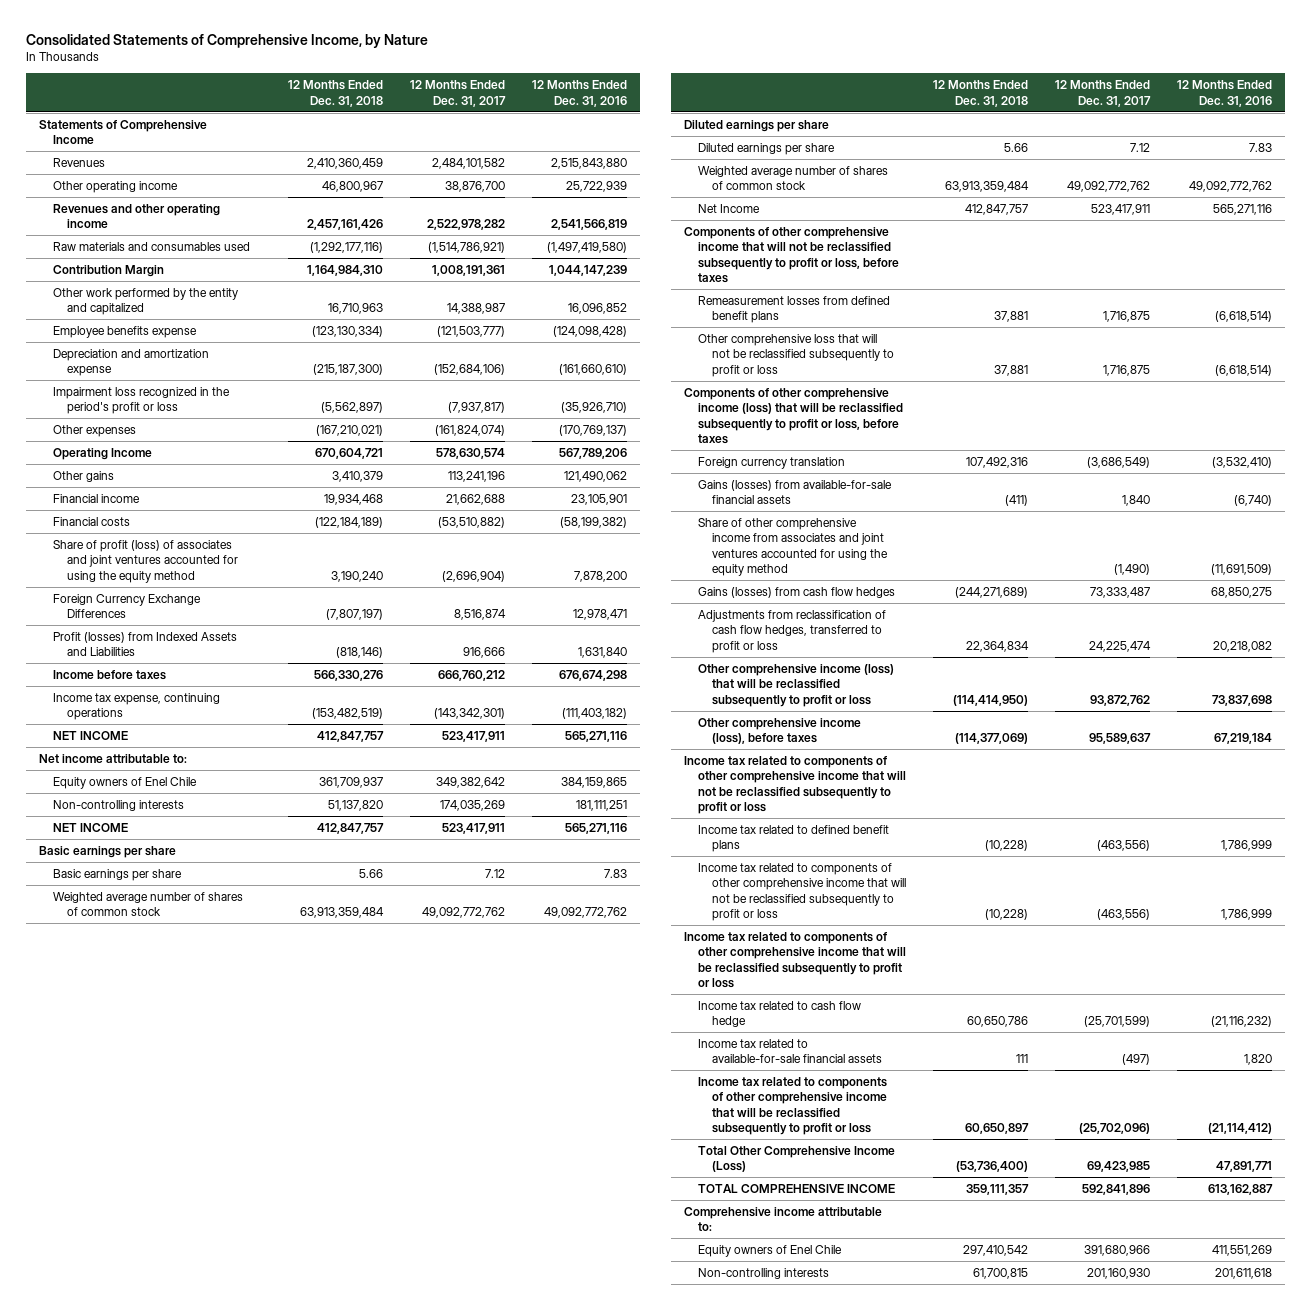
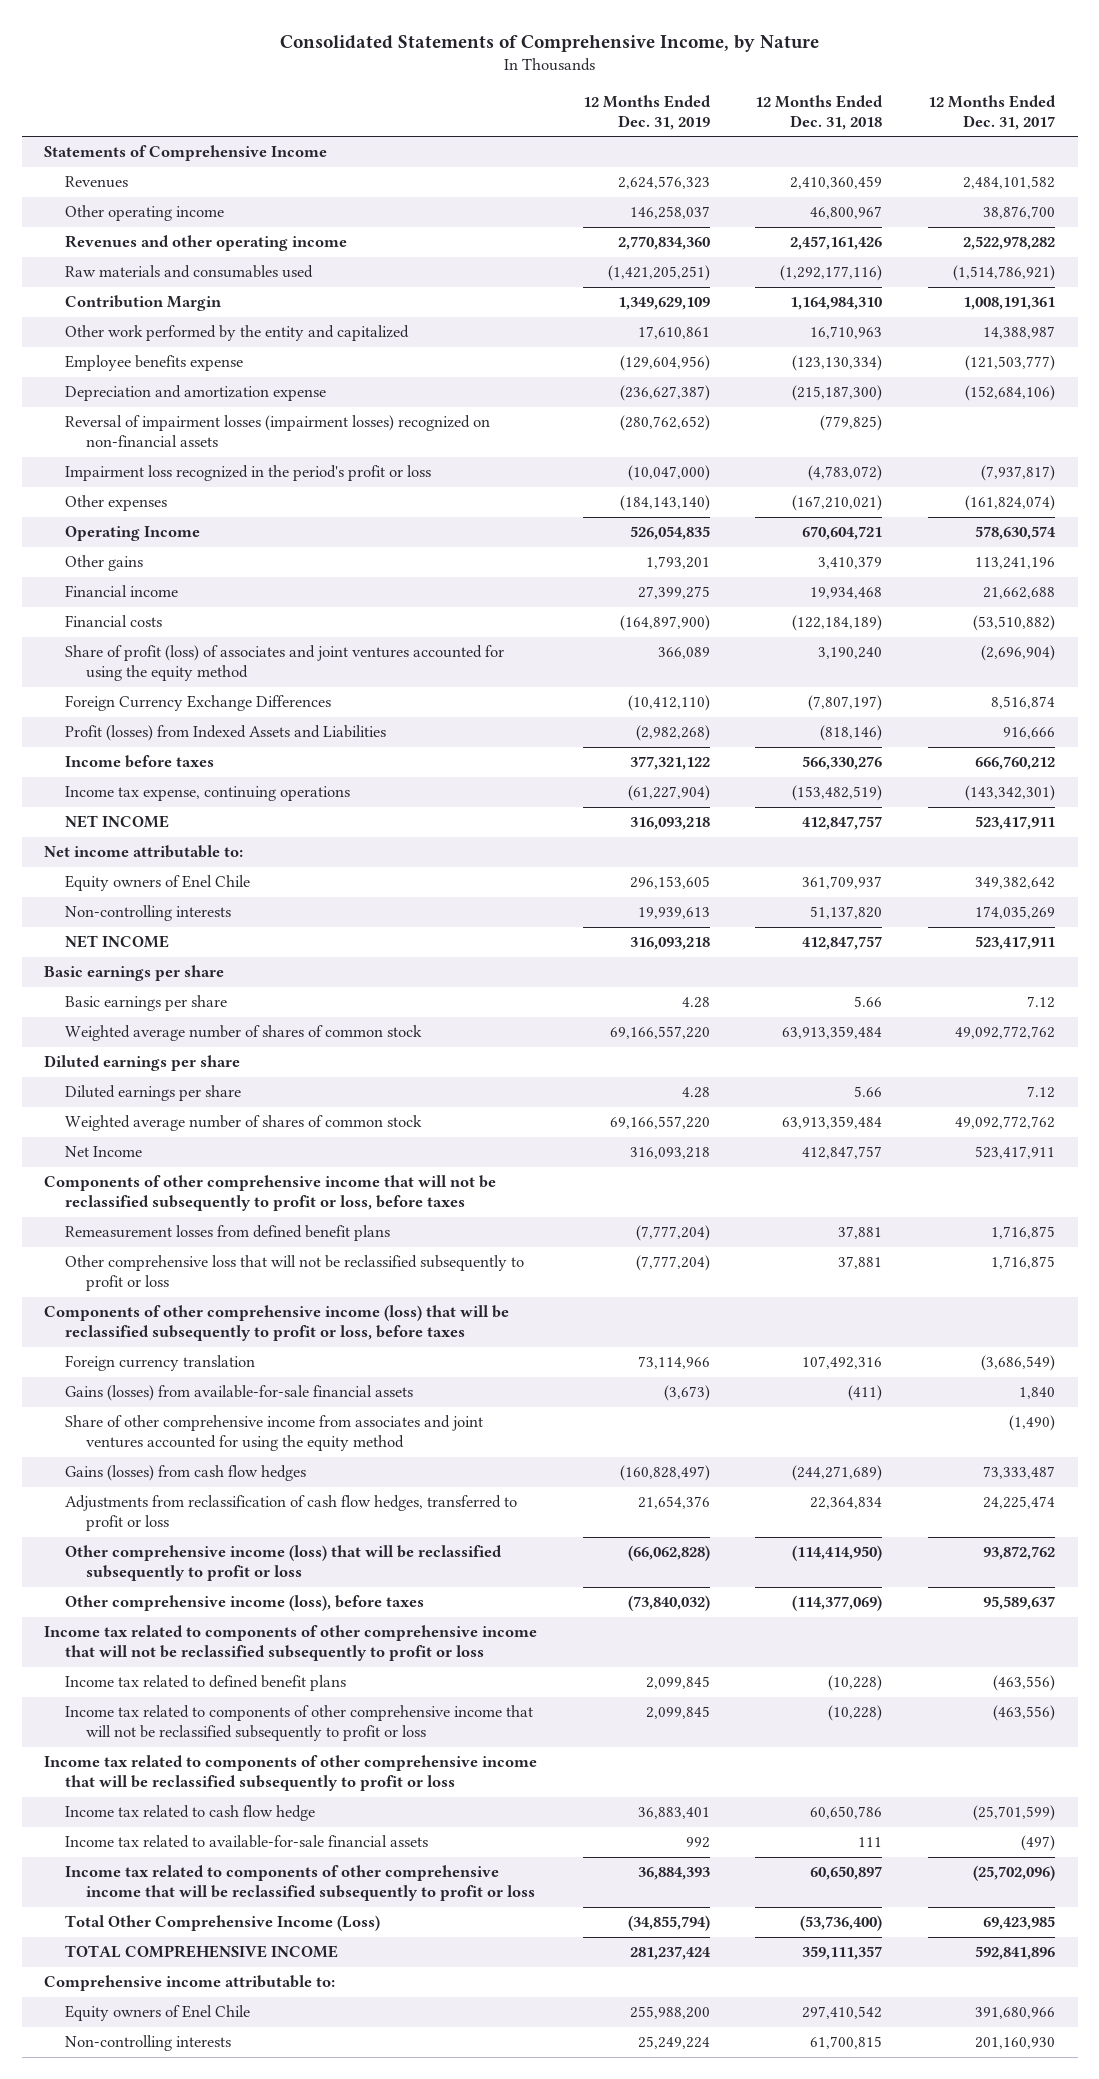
- | 12 Months Ended Dec. 31, 2018 | 12 Months Ended Dec. 31, 2017 | 12 Months Ended Dec. 31, 2016
+ | 12 Months Ended Dec. 31, 2019 | 12 Months Ended Dec. 31, 2018 | 12 Months Ended Dec. 31, 2017
- Impairment loss recognized in the period's profit or loss | (5,562,897) | (7,937,817) | (35,926,710)
+ Reversal of impairment losses (impairment losses) recognized on non-financial assets | (280,762,652) | (779,825) |
+ Impairment loss recognized in the period's profit or loss | (10,047,000) | (4,783,072) | (7,937,817)

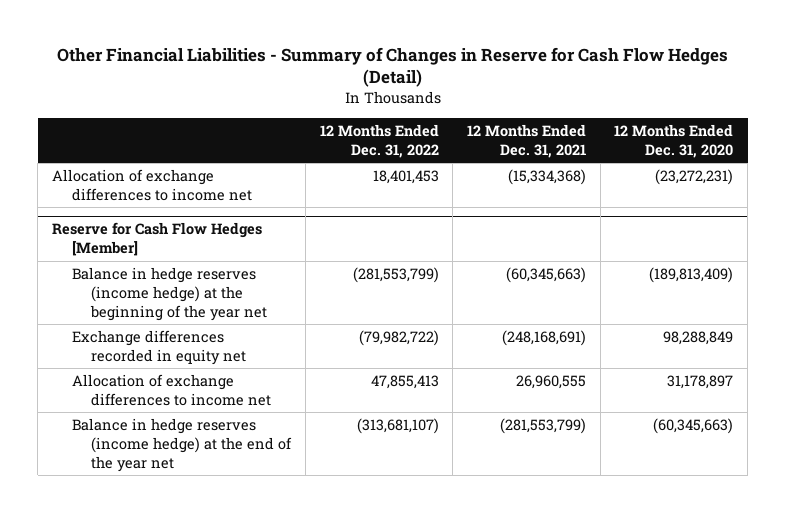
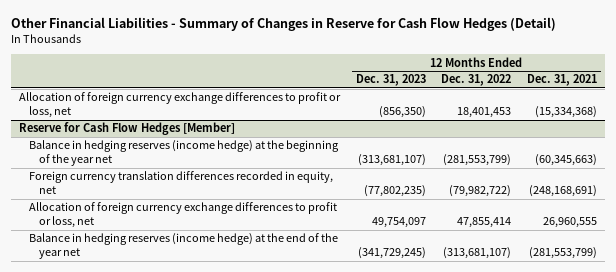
- | 12 Months Ended Dec. 31, 2022 | 12 Months Ended Dec. 31, 2021 | 12 Months Ended Dec. 31, 2020
+ | 12 Months Ended Dec. 31, 2023 | 12 Months Ended Dec. 31, 2022 | 12 Months Ended Dec. 31, 2021
- Allocation of exchange differences to income net | 18,401,453 | (15,334,368) | (23,272,231)
+ Allocation of foreign currency exchange differences to profit or loss, net | (856,350) | 18,401,453 | (15,334,368)
@ Reserve for Cash Flow Hedges [Member]
- Balance in hedge reserves (income hedge) at the beginning of the year net | (281,553,799) | (60,345,663) | (189,813,409)
- Exchange differences recorded in equity net | (79,982,722) | (248,168,691) | 98,288,849
- Allocation of exchange differences to income net | 47,855,413 | 26,960,555 | 31,178,897
- Balance in hedge reserves (income hedge) at the end of the year net | (313,681,107) | (281,553,799) | (60,345,663)
+ Balance in hedging reserves (income hedge) at the beginning of the year net | (313,681,107) | (281,553,799) | (60,345,663)
+ Foreign currency translation differences recorded in equity, net | (77,802,235) | (79,982,722) | (248,168,691)
+ Allocation of foreign currency exchange differences to profit or loss, net | 49,754,097 | 47,855,414 | 26,960,555
+ Balance in hedging reserves (income hedge) at the end of the year net | (341,729,245) | (313,681,107) | (281,553,799)

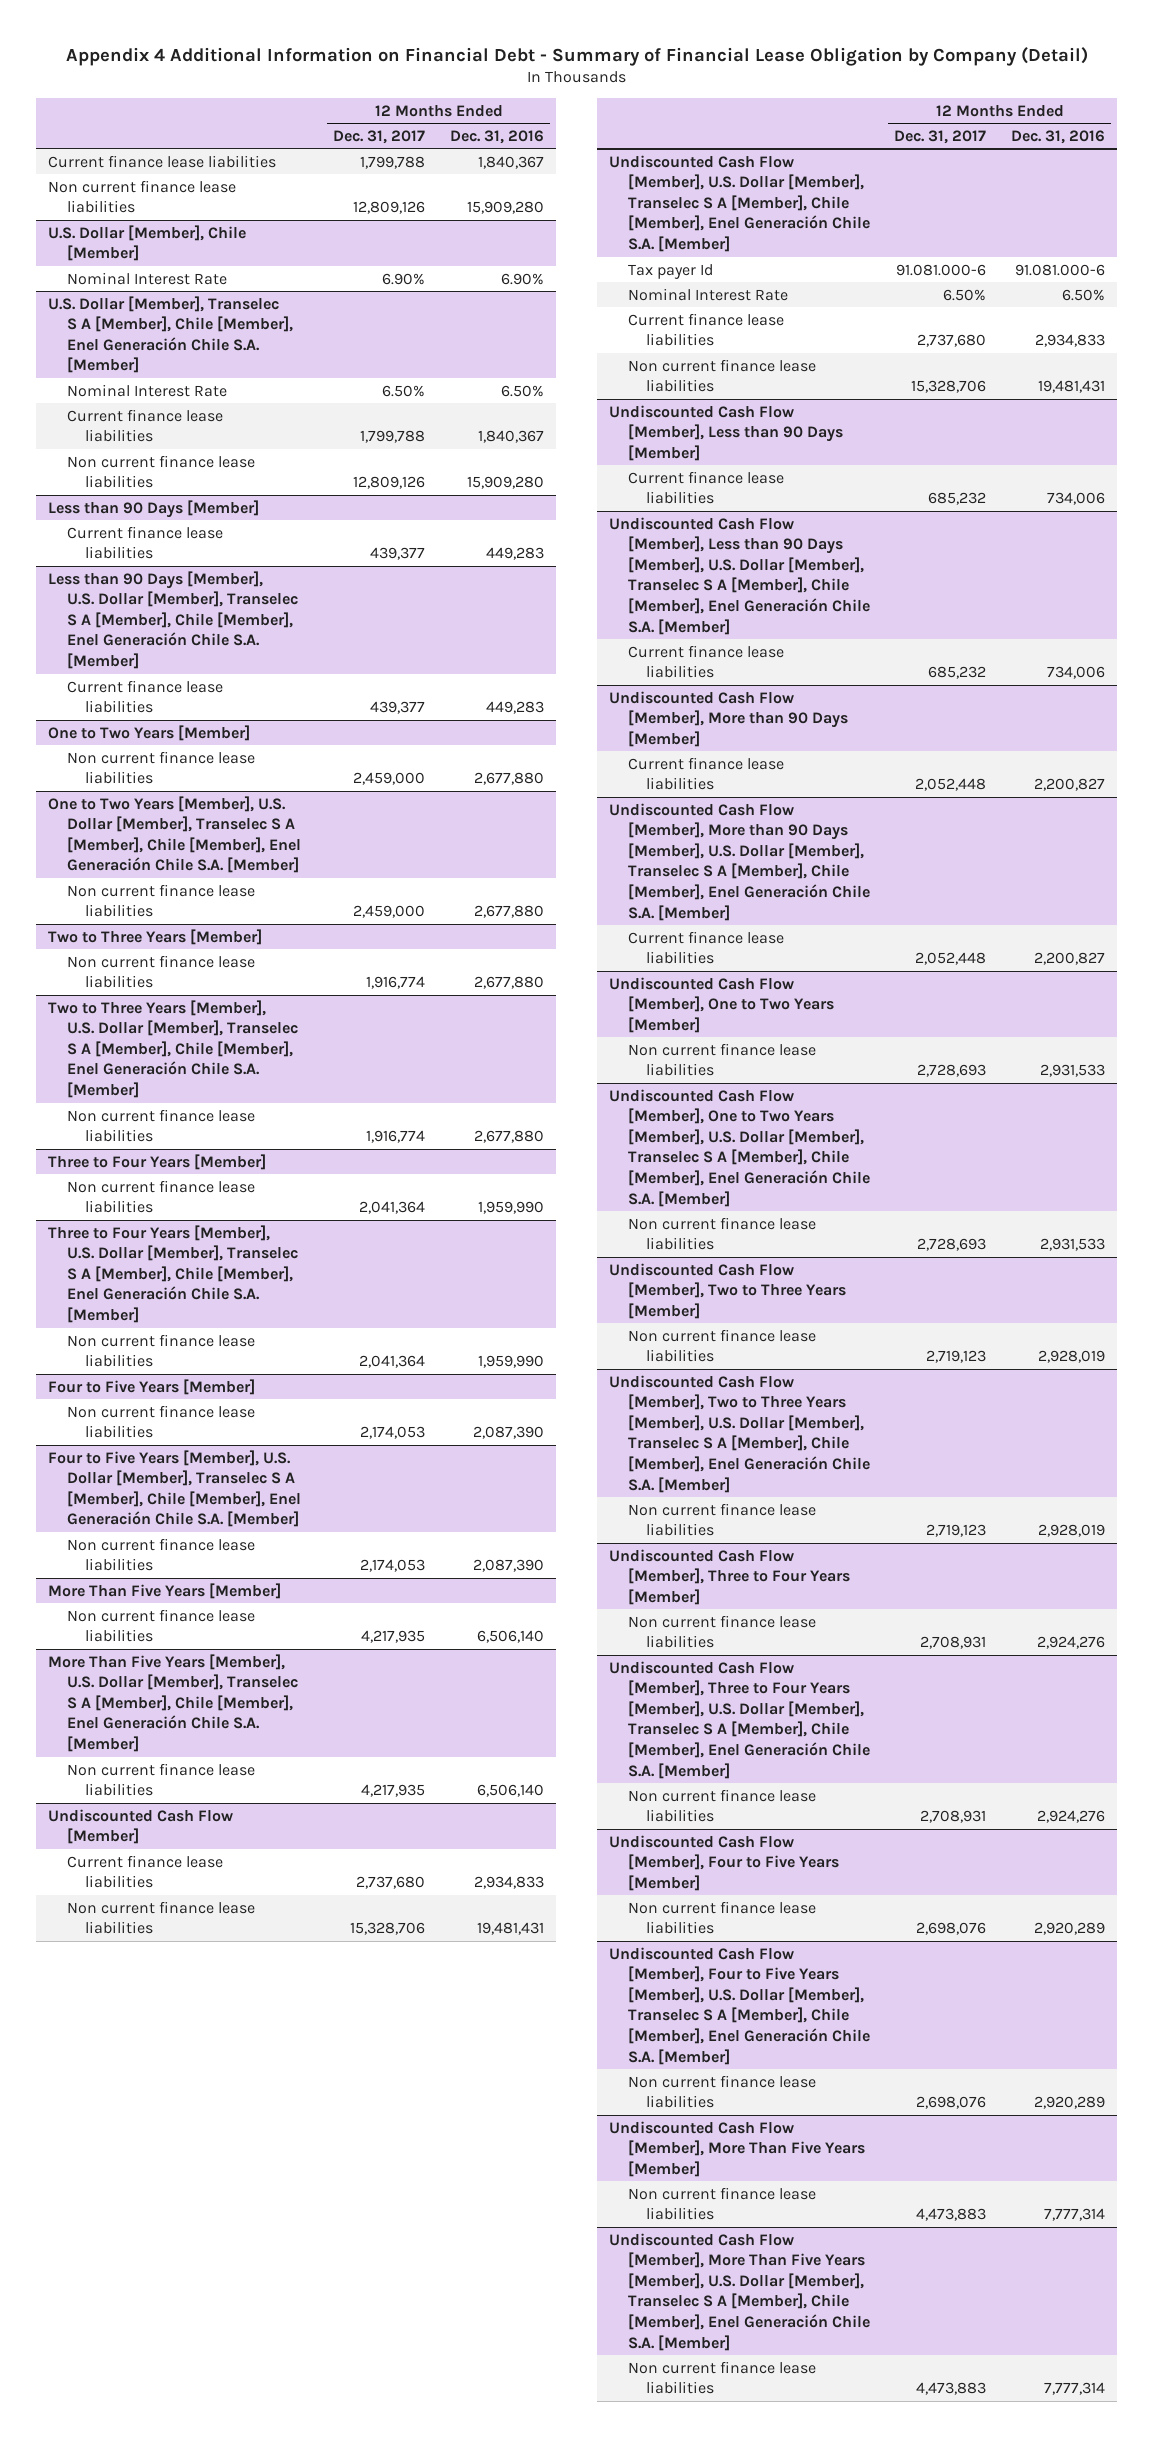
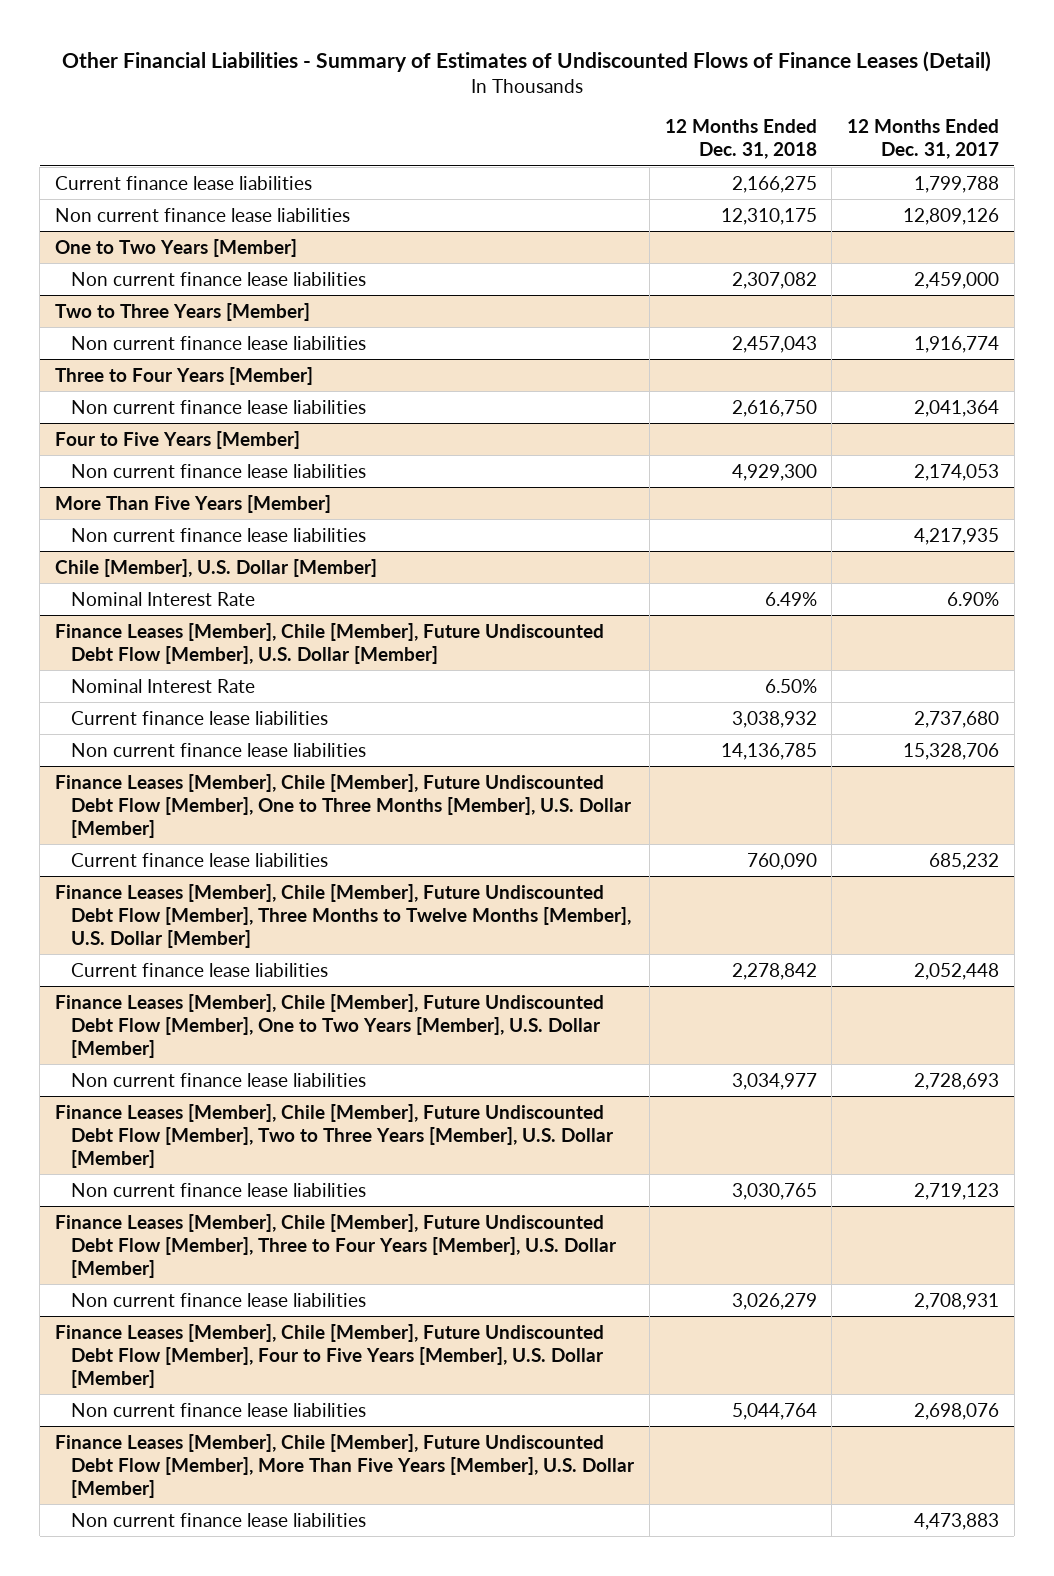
- Appendix 4 Additional Information on Financial Debt - Summary of Financial Lease Obligation by Company (Detail)
+ Other Financial Liabilities - Summary of Estimates of Undiscounted Flows of Finance Leases (Detail)
- | 12 Months Ended Dec. 31, 2017 | 12 Months Ended Dec. 31, 2016
+ | 12 Months Ended Dec. 31, 2018 | 12 Months Ended Dec. 31, 2017
- U.S. Dollar [Member], Chile [Member]
- Nominal Interest Rate | 6.90% | 6.90%
- U.S. Dollar [Member], Transelec S A [Member], Chile [Member], Enel Generación Chile S.A. [Member]
- Nominal Interest Rate | 6.50% | 6.50%
- Current finance lease liabilities | 1,799,788 | 1,840,367
- Non current finance lease liabilities | 12,809,126 | 15,909,280
- Less than 90 Days [Member]
- Current finance lease liabilities | 439,377 | 449,283
- Less than 90 Days [Member], U.S. Dollar [Member], Transelec S A [Member], Chile [Member], Enel Generación Chile S.A. [Member]
- Current finance lease liabilities | 439,377 | 449,283
- One to Two Years [Member], U.S. Dollar [Member], Transelec S A [Member], Chile [Member], Enel Generación Chile S.A. [Member]
- Non current finance lease liabilities | 2,459,000 | 2,677,880
- Two to Three Years [Member], U.S. Dollar [Member], Transelec S A [Member], Chile [Member], Enel Generación Chile S.A. [Member]
- Non current finance lease liabilities | 1,916,774 | 2,677,880
- Three to Four Years [Member], U.S. Dollar [Member], Transelec S A [Member], Chile [Member], Enel Generación Chile S.A. [Member]
- Non current finance lease liabilities | 2,041,364 | 1,959,990
- Four to Five Years [Member], U.S. Dollar [Member], Transelec S A [Member], Chile [Member], Enel Generación Chile S.A. [Member]
- Non current finance lease liabilities | 2,174,053 | 2,087,390
- More Than Five Years [Member], U.S. Dollar [Member], Transelec S A [Member], Chile [Member], Enel Generación Chile S.A. [Member]
- Non current finance lease liabilities | 4,217,935 | 6,506,140
- Undiscounted Cash Flow [Member]
- Current finance lease liabilities | 2,737,680 | 2,934,833
- Non current finance lease liabilities | 15,328,706 | 19,481,431
- Undiscounted Cash Flow [Member], U.S. Dollar [Member], Transelec S A [Member], Chile [Member], Enel Generación Chile S.A. [Member]
- Tax payer Id | 91.081.000-6 | 91.081.000-6
- Nominal Interest Rate | 6.50% | 6.50%
+ Chile [Member], U.S. Dollar [Member]
+ Nominal Interest Rate | 6.49% | 6.90%
+ Finance Leases [Member], Chile [Member], Future Undiscounted Debt Flow [Member], U.S. Dollar [Member]
+ Nominal Interest Rate | 6.50% |
- Undiscounted Cash Flow [Member], Less than 90 Days [Member]
- Current finance lease liabilities | 685,232 | 734,006
- Undiscounted Cash Flow [Member], Less than 90 Days [Member], U.S. Dollar [Member], Transelec S A [Member], Chile [Member], Enel Generación Chile S.A. [Member]
+ Finance Leases [Member], Chile [Member], Future Undiscounted Debt Flow [Member], One to Three Months [Member], U.S. Dollar [Member]
- Undiscounted Cash Flow [Member], More than 90 Days [Member]
- Current finance lease liabilities | 2,052,448 | 2,200,827
- Undiscounted Cash Flow [Member], More than 90 Days [Member], U.S. Dollar [Member], Transelec S A [Member], Chile [Member], Enel Generación Chile S.A. [Member]
+ Finance Leases [Member], Chile [Member], Future Undiscounted Debt Flow [Member], Three Months to Twelve Months [Member], U.S. Dollar [Member]
- Undiscounted Cash Flow [Member], One to Two Years [Member]
- Non current finance lease liabilities | 2,728,693 | 2,931,533
- Undiscounted Cash Flow [Member], One to Two Years [Member], U.S. Dollar [Member], Transelec S A [Member], Chile [Member], Enel Generación Chile S.A. [Member]
+ Finance Leases [Member], Chile [Member], Future Undiscounted Debt Flow [Member], One to Two Years [Member], U.S. Dollar [Member]
- Undiscounted Cash Flow [Member], Two to Three Years [Member]
- Non current finance lease liabilities | 2,719,123 | 2,928,019
- Undiscounted Cash Flow [Member], Two to Three Years [Member], U.S. Dollar [Member], Transelec S A [Member], Chile [Member], Enel Generación Chile S.A. [Member]
+ Finance Leases [Member], Chile [Member], Future Undiscounted Debt Flow [Member], Two to Three Years [Member], U.S. Dollar [Member]
- Undiscounted Cash Flow [Member], Three to Four Years [Member]
- Non current finance lease liabilities | 2,708,931 | 2,924,276
- Undiscounted Cash Flow [Member], Three to Four Years [Member], U.S. Dollar [Member], Transelec S A [Member], Chile [Member], Enel Generación Chile S.A. [Member]
+ Finance Leases [Member], Chile [Member], Future Undiscounted Debt Flow [Member], Three to Four Years [Member], U.S. Dollar [Member]
- Undiscounted Cash Flow [Member], Four to Five Years [Member]
- Non current finance lease liabilities | 2,698,076 | 2,920,289
- Undiscounted Cash Flow [Member], Four to Five Years [Member], U.S. Dollar [Member], Transelec S A [Member], Chile [Member], Enel Generación Chile S.A. [Member]
+ Finance Leases [Member], Chile [Member], Future Undiscounted Debt Flow [Member], Four to Five Years [Member], U.S. Dollar [Member]
- Undiscounted Cash Flow [Member], More Than Five Years [Member]
- Non current finance lease liabilities | 4,473,883 | 7,777,314
- Undiscounted Cash Flow [Member], More Than Five Years [Member], U.S. Dollar [Member], Transelec S A [Member], Chile [Member], Enel Generación Chile S.A. [Member]
+ Finance Leases [Member], Chile [Member], Future Undiscounted Debt Flow [Member], More Than Five Years [Member], U.S. Dollar [Member]

